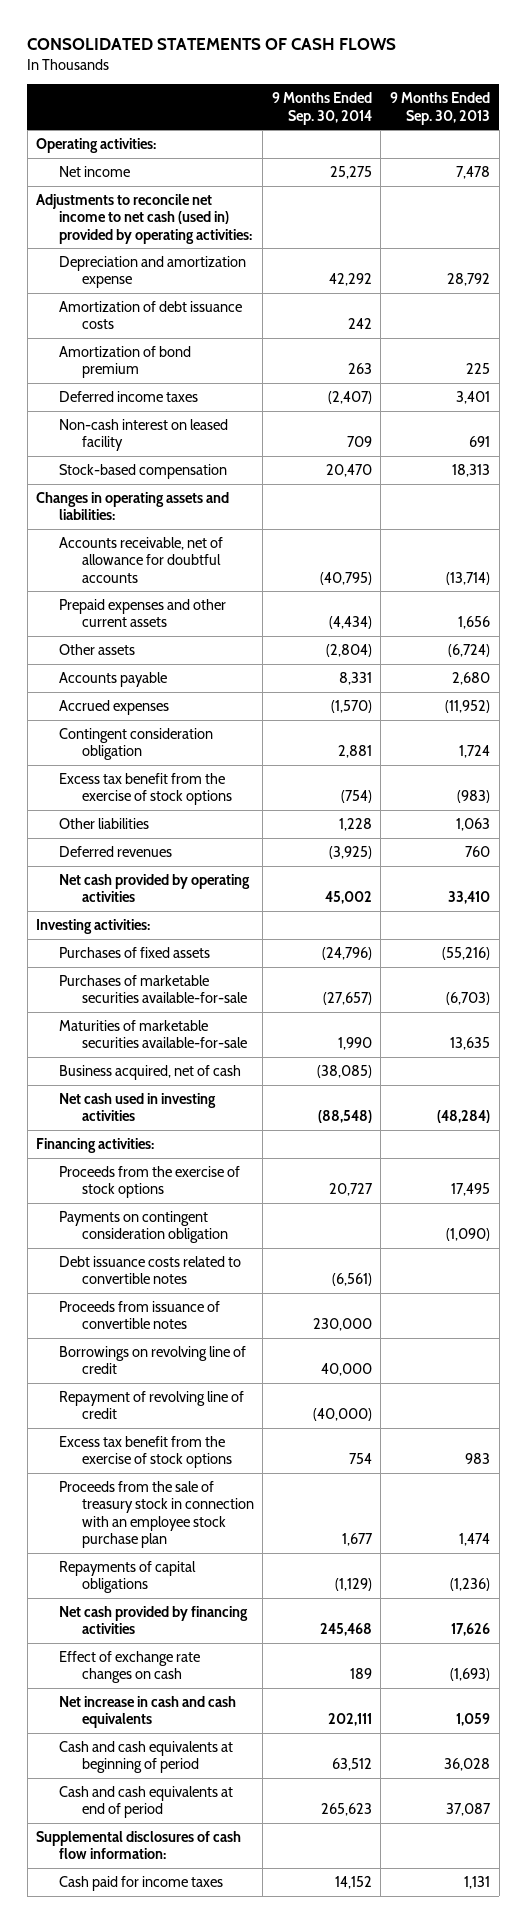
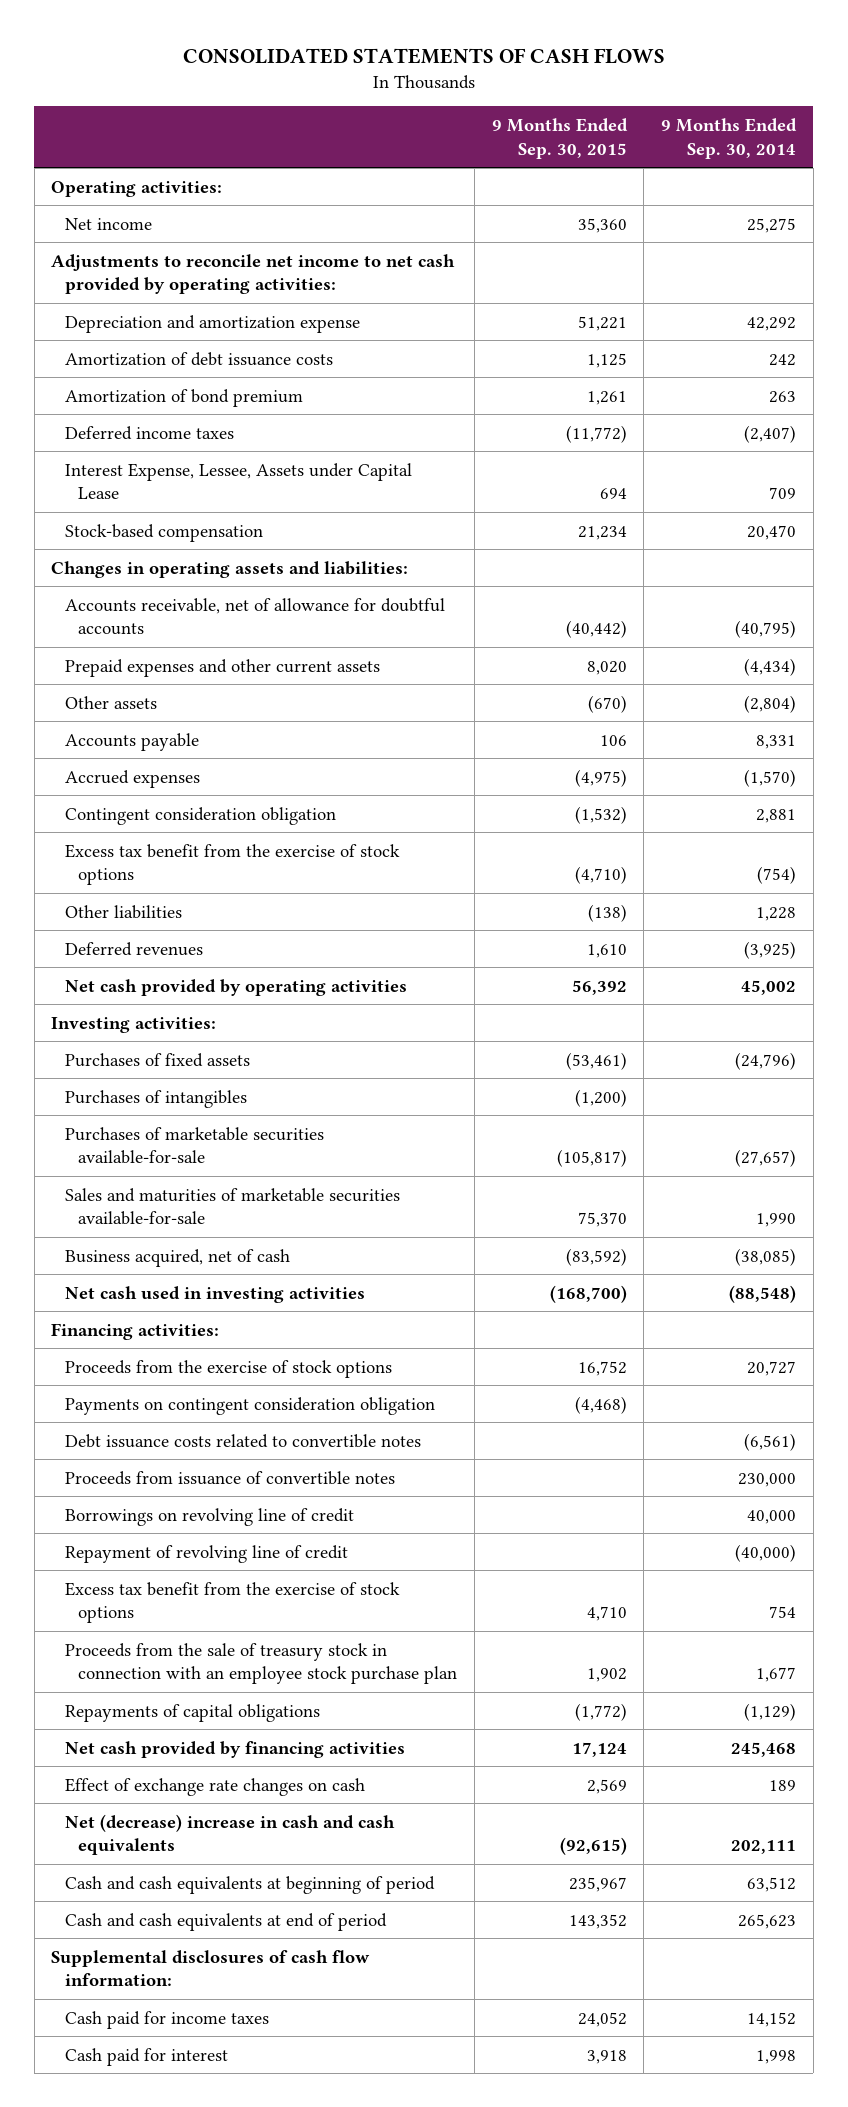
- | 9 Months Ended Sep. 30, 2014 | 9 Months Ended Sep. 30, 2013
+ | 9 Months Ended Sep. 30, 2015 | 9 Months Ended Sep. 30, 2014
- Adjustments to reconcile net income to net cash (used in) provided by operating activities:
+ Adjustments to reconcile net income to net cash provided by operating activities:
- Non-cash interest on leased facility | 709 | 691
+ Interest Expense, Lessee, Assets under Capital Lease | 694 | 709
+ Purchases of intangibles | (1,200) |
- Maturities of marketable securities available-for-sale | 1,990 | 13,635
+ Sales and maturities of marketable securities available-for-sale | 75,370 | 1,990
- Net increase in cash and cash equivalents | 202,111 | 1,059
+ Net (decrease) increase in cash and cash equivalents | (92,615) | 202,111
+ Cash paid for interest | 3,918 | 1,998

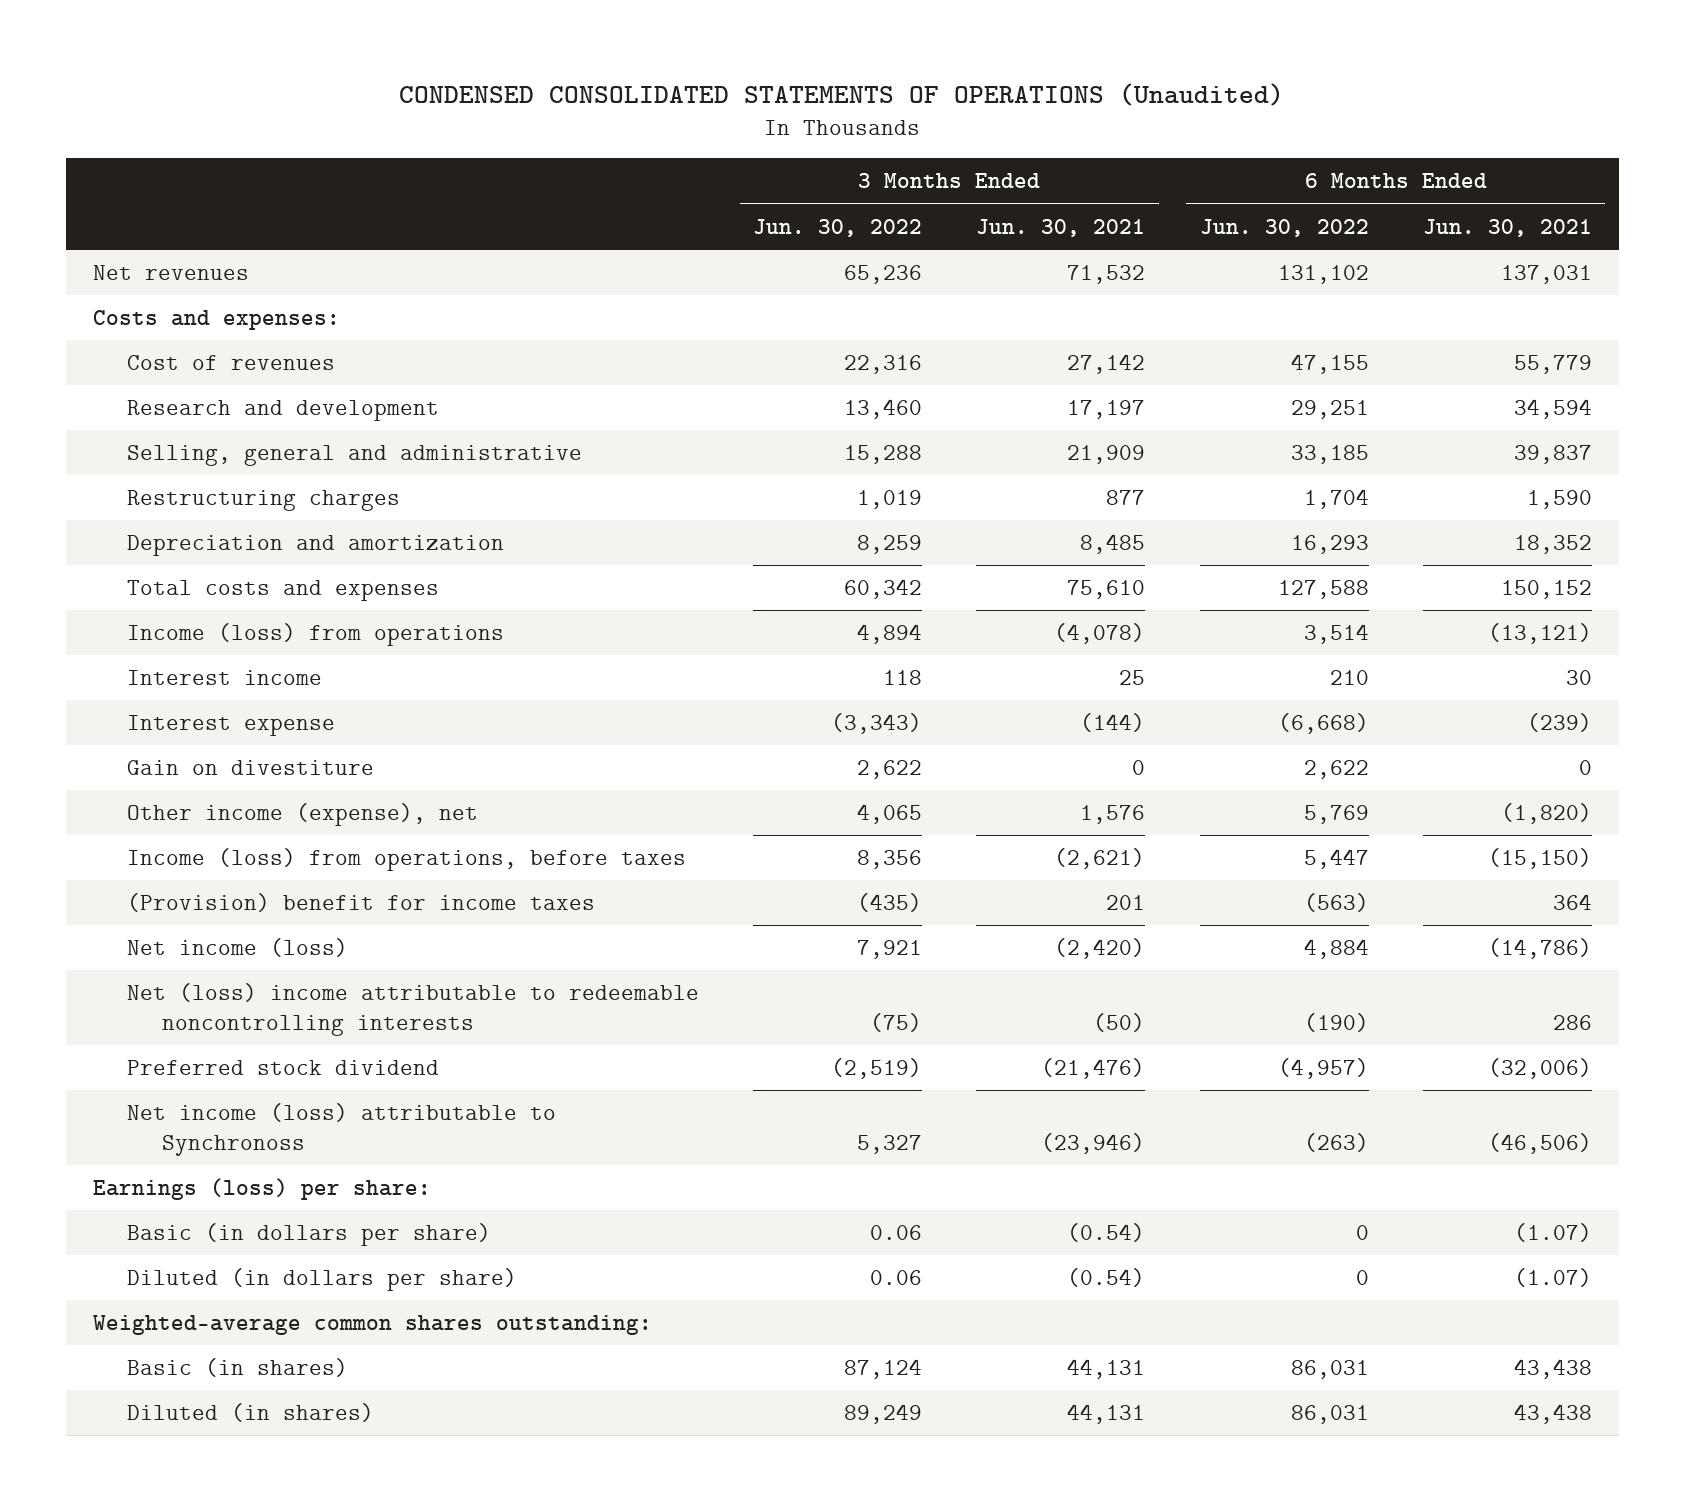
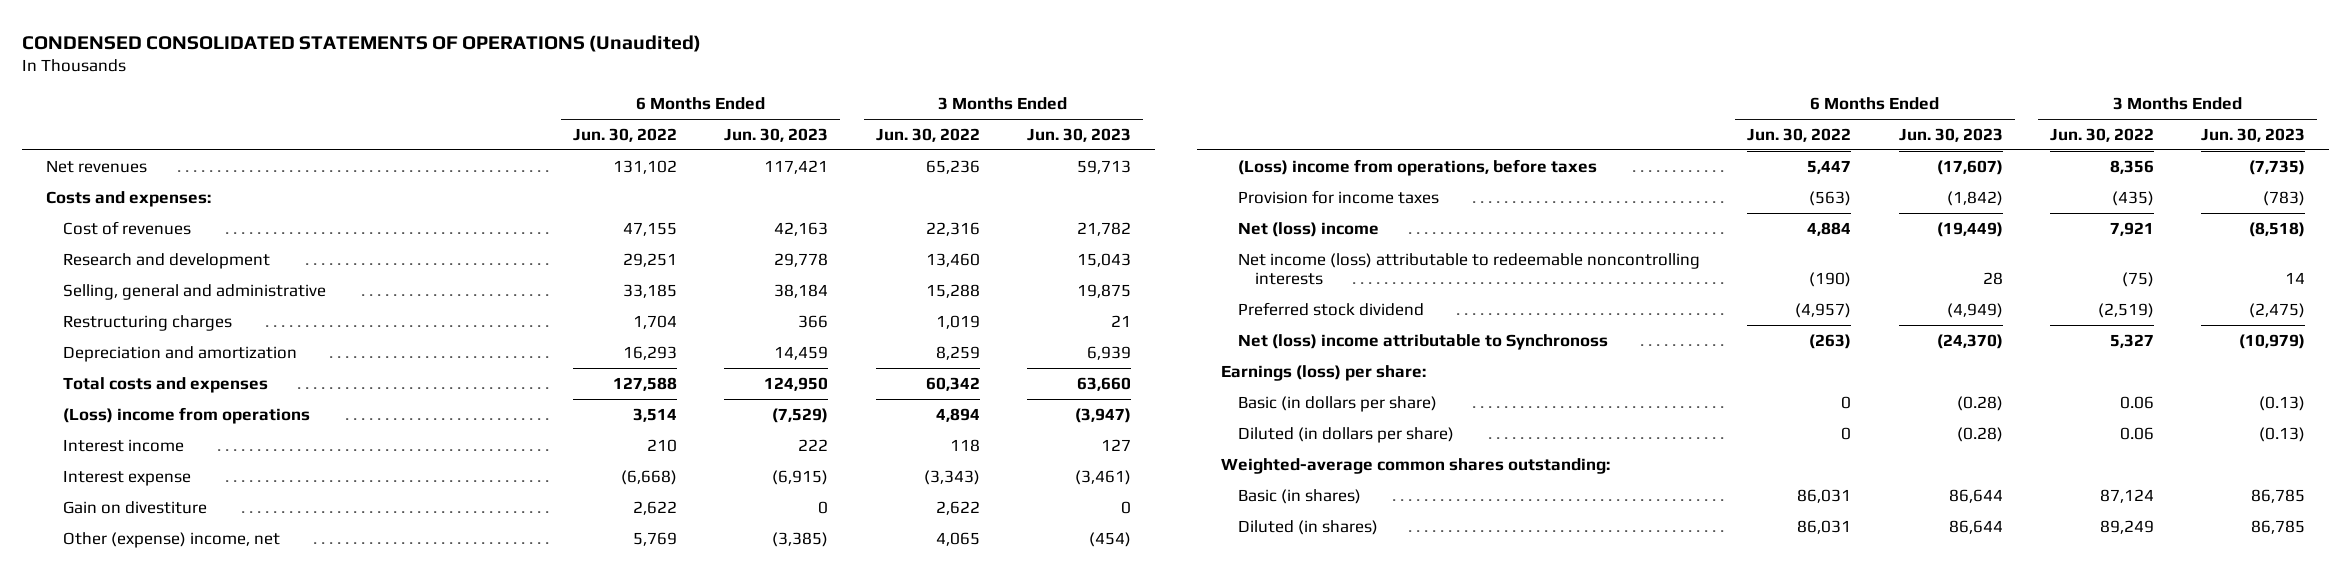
- | 3 Months Ended Jun. 30, 2022 | 3 Months Ended Jun. 30, 2021 | 6 Months Ended Jun. 30, 2022 | 6 Months Ended Jun. 30, 2021
+ | 6 Months Ended Jun. 30, 2022 | 6 Months Ended Jun. 30, 2023 | 3 Months Ended Jun. 30, 2022 | 3 Months Ended Jun. 30, 2023
- Income (loss) from operations | 4,894 | (4,078) | 3,514 | (13,121)
+ (Loss) income from operations | 3,514 | (7,529) | 4,894 | (3,947)
- Other income (expense), net | 4,065 | 1,576 | 5,769 | (1,820)
- Income (loss) from operations, before taxes | 8,356 | (2,621) | 5,447 | (15,150)
- (Provision) benefit for income taxes | (435) | 201 | (563) | 364
- Net income (loss) | 7,921 | (2,420) | 4,884 | (14,786)
- Net (loss) income attributable to redeemable noncontrolling interests | (75) | (50) | (190) | 286
+ Other (expense) income, net | 5,769 | (3,385) | 4,065 | (454)
+ (Loss) income from operations, before taxes | 5,447 | (17,607) | 8,356 | (7,735)
+ Provision for income taxes | (563) | (1,842) | (435) | (783)
+ Net (loss) income | 4,884 | (19,449) | 7,921 | (8,518)
+ Net income (loss) attributable to redeemable noncontrolling interests | (190) | 28 | (75) | 14
- Net income (loss) attributable to Synchronoss | 5,327 | (23,946) | (263) | (46,506)
+ Net (loss) income attributable to Synchronoss | (263) | (24,370) | 5,327 | (10,979)

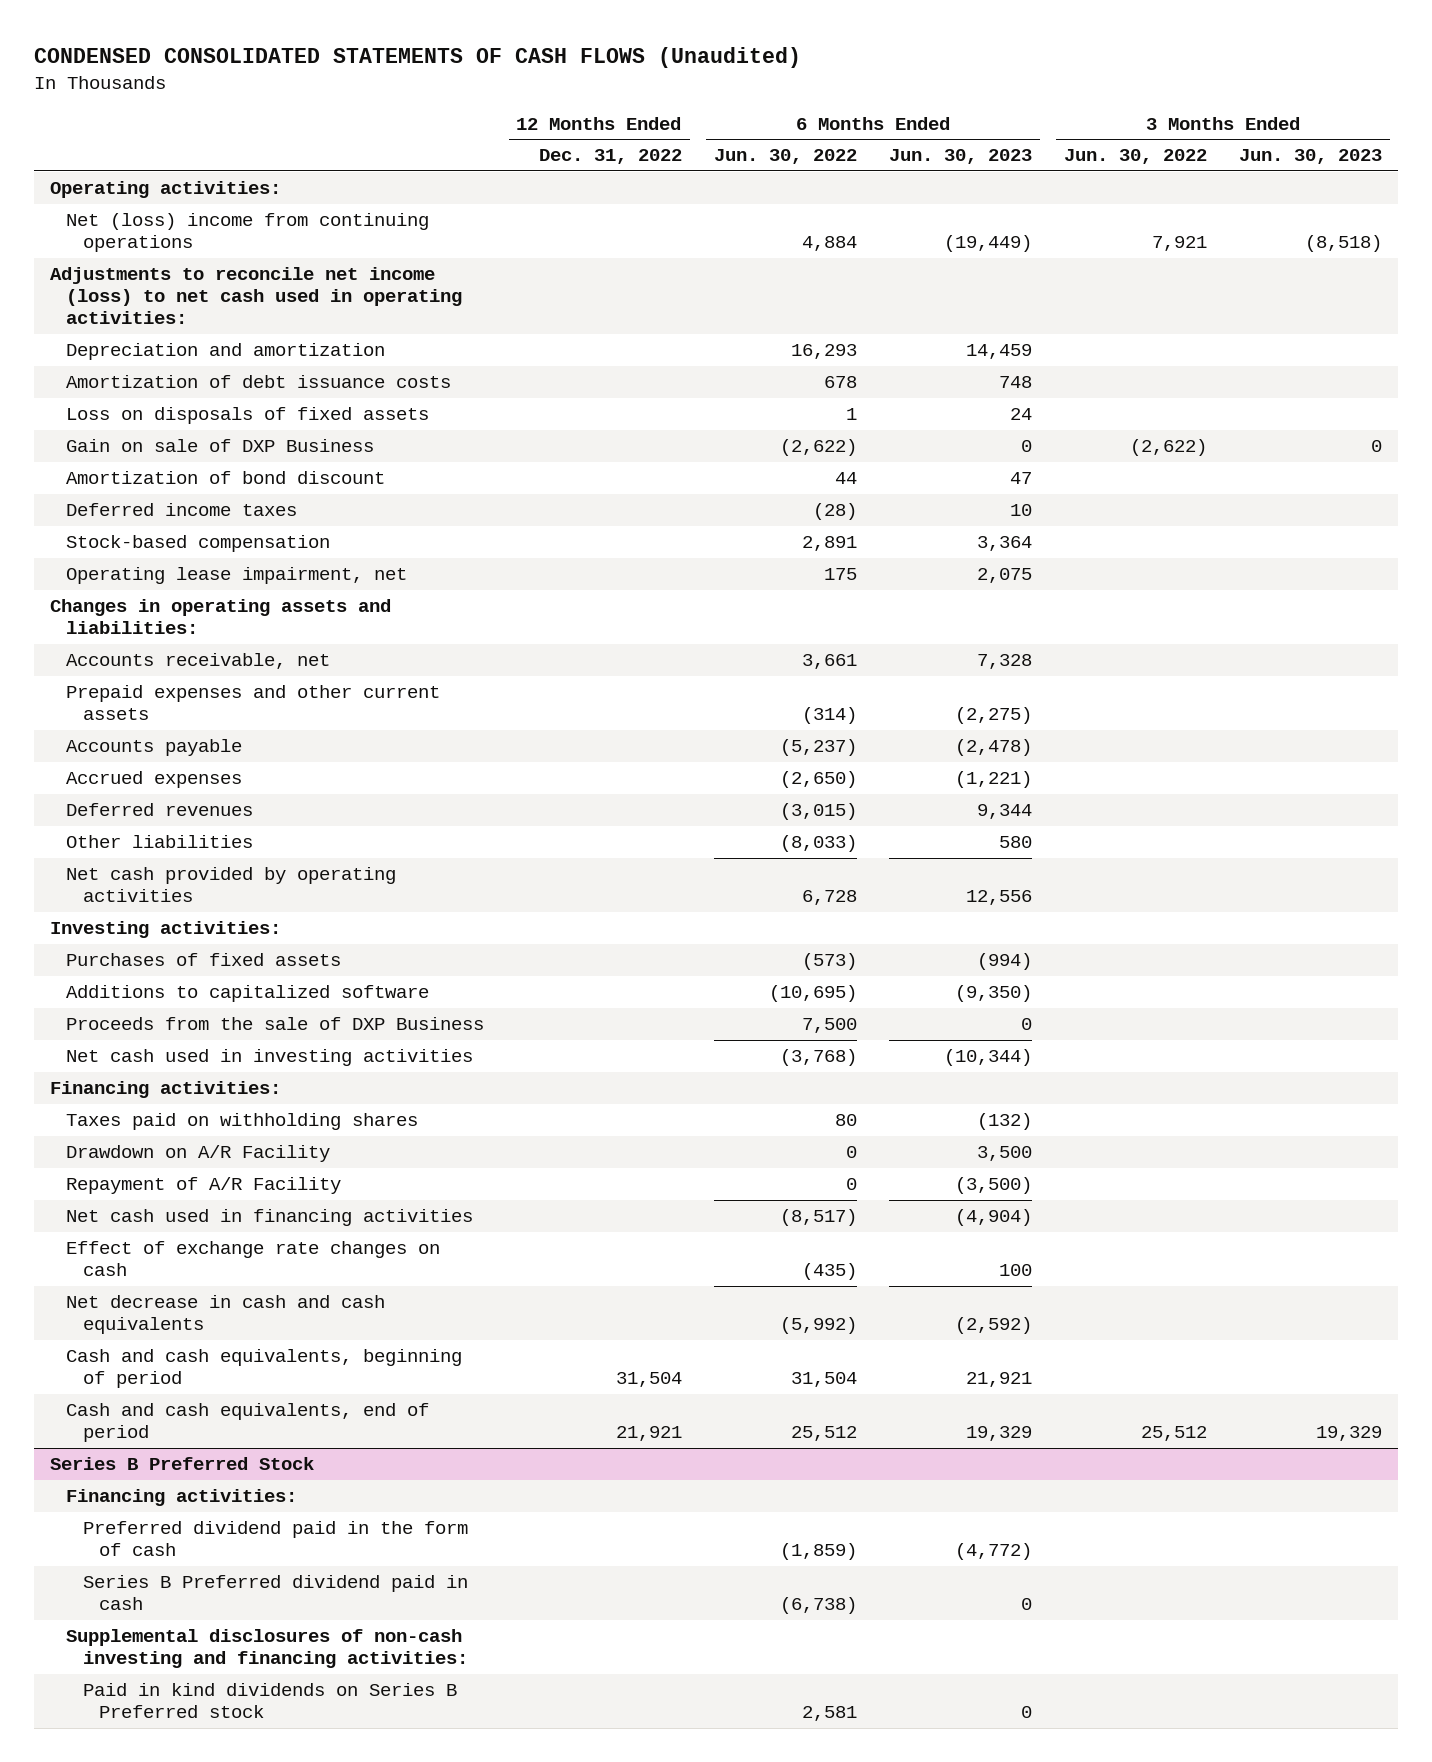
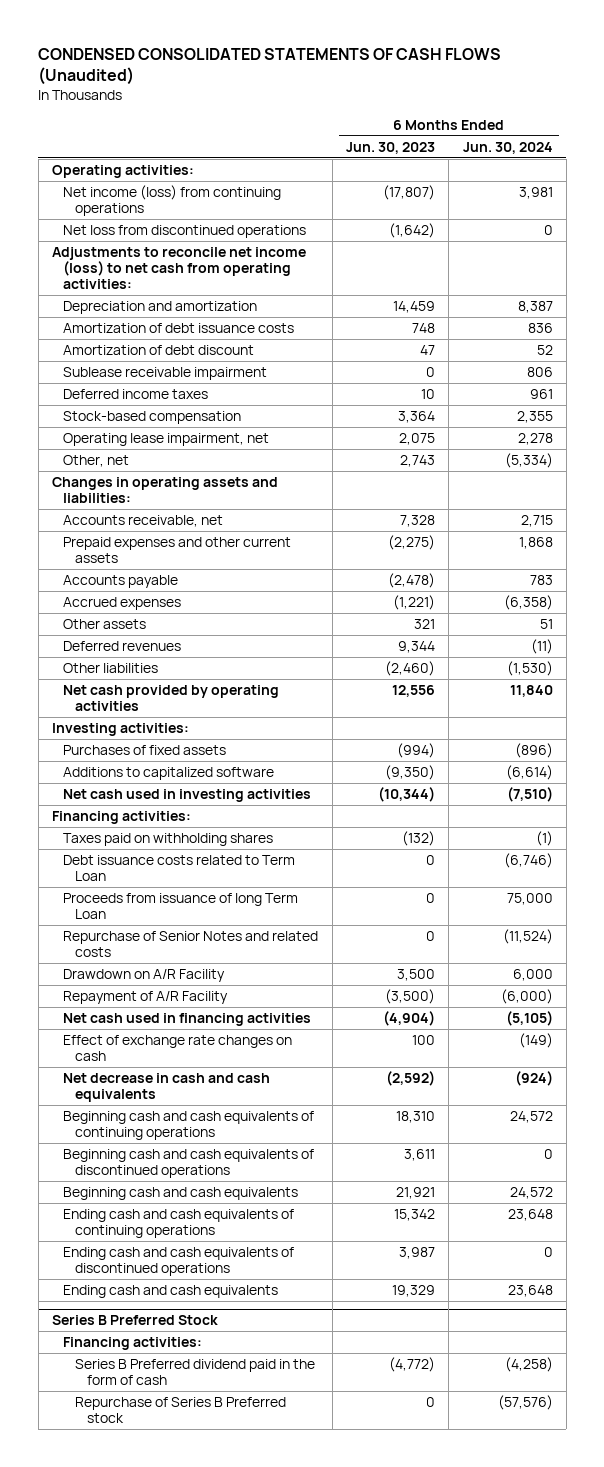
- | 12 Months Ended Dec. 31, 2022 | 6 Months Ended Jun. 30, 2022 | 6 Months Ended Jun. 30, 2023 | 3 Months Ended Jun. 30, 2022 | 3 Months Ended Jun. 30, 2023
+ | 6 Months Ended Jun. 30, 2023 | 6 Months Ended Jun. 30, 2024
- Net (loss) income from continuing operations | | 4,884 | (19,449) | 7,921 | (8,518)
- Adjustments to reconcile net income (loss) to net cash used in operating activities:
+ Net income (loss) from continuing operations | (17,807) | 3,981
+ Net loss from discontinued operations | (1,642) | 0
+ Adjustments to reconcile net income (loss) to net cash from operating activities:
- Loss on disposals of fixed assets | | 1 | 24 | |
- Gain on sale of DXP Business | | (2,622) | 0 | (2,622) | 0
- Amortization of bond discount | | 44 | 47 | |
+ Amortization of debt discount | 47 | 52
+ Sublease receivable impairment | 0 | 806
+ Other, net | 2,743 | (5,334)
+ Other assets | 321 | 51
- Other liabilities | | (8,033) | 580 | |
+ Other liabilities | (2,460) | (1,530)
- Proceeds from the sale of DXP Business | | 7,500 | 0 | |
+ Debt issuance costs related to Term Loan | 0 | (6,746)
+ Proceeds from issuance of long Term Loan | 0 | 75,000
+ Repurchase of Senior Notes and related costs | 0 | (11,524)
- Cash and cash equivalents, beginning of period | 31,504 | 31,504 | 21,921 | |
- Cash and cash equivalents, end of period | 21,921 | 25,512 | 19,329 | 25,512 | 19,329
+ Beginning cash and cash equivalents of continuing operations | 18,310 | 24,572
+ Beginning cash and cash equivalents of discontinued operations | 3,611 | 0
+ Beginning cash and cash equivalents | 21,921 | 24,572
+ Ending cash and cash equivalents of continuing operations | 15,342 | 23,648
+ Ending cash and cash equivalents of discontinued operations | 3,987 | 0
+ Ending cash and cash equivalents | 19,329 | 23,648
@ Series B Preferred Stock
- Preferred dividend paid in the form of cash | | (1,859) | (4,772) | |
- Series B Preferred dividend paid in cash | | (6,738) | 0 | |
- Supplemental disclosures of non-cash investing and financing activities:
- Paid in kind dividends on Series B Preferred stock | | 2,581 | 0 | |
+ Series B Preferred dividend paid in the form of cash | (4,772) | (4,258)
+ Repurchase of Series B Preferred stock | 0 | (57,576)

